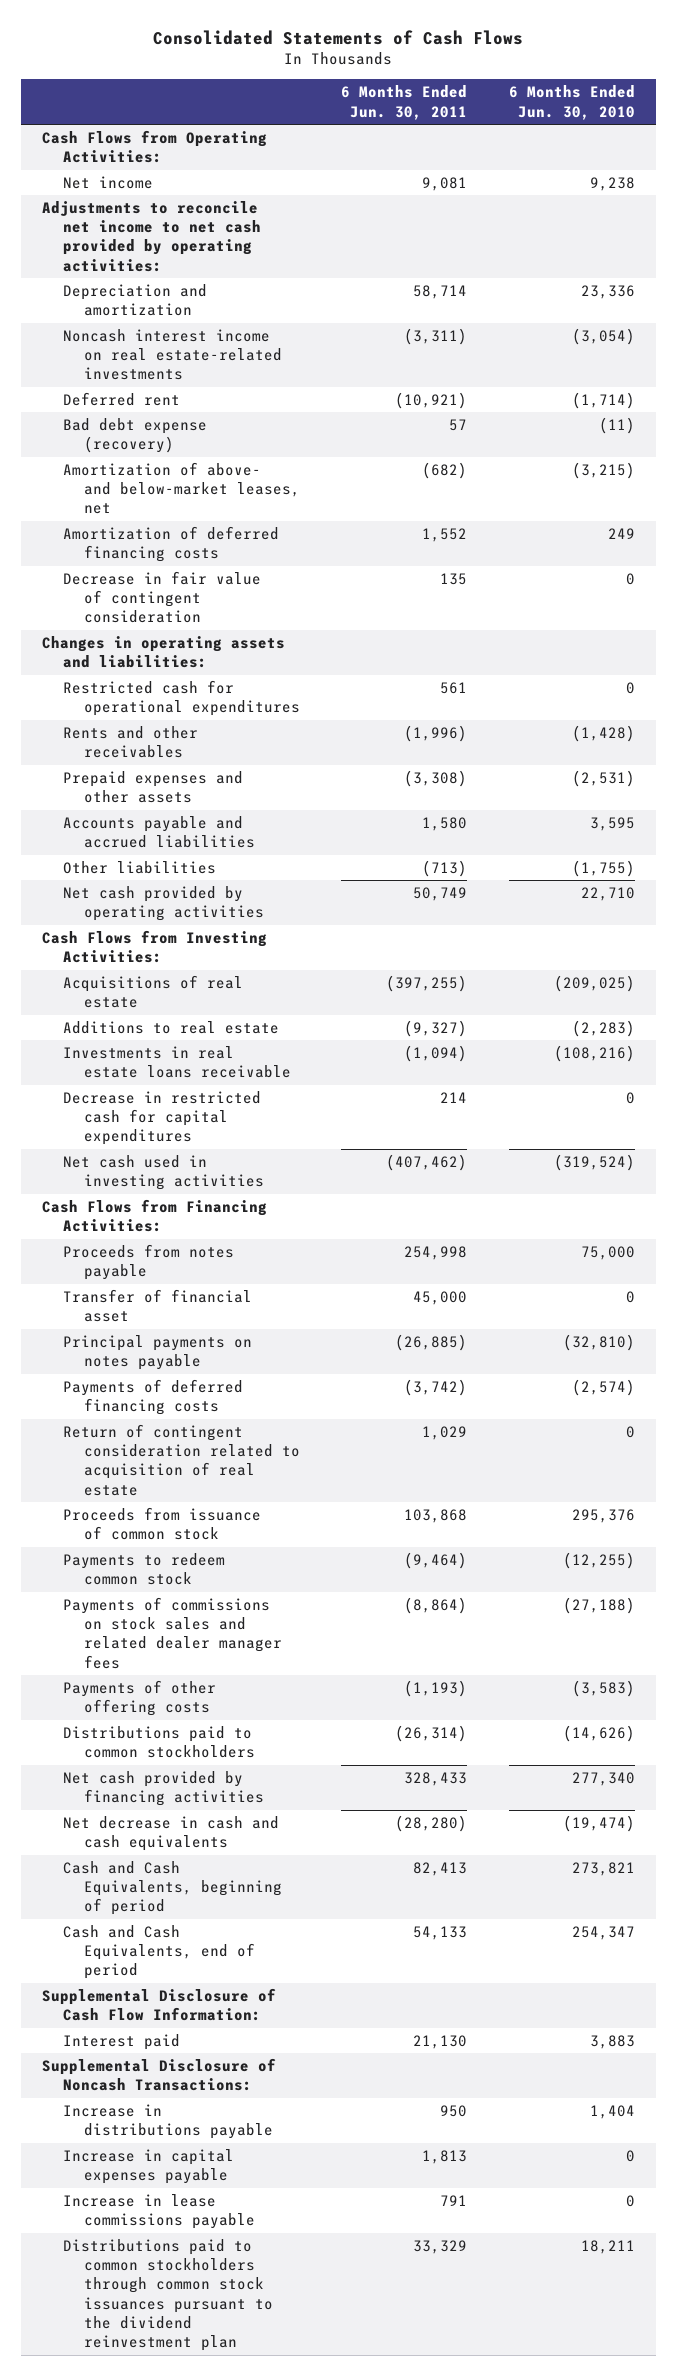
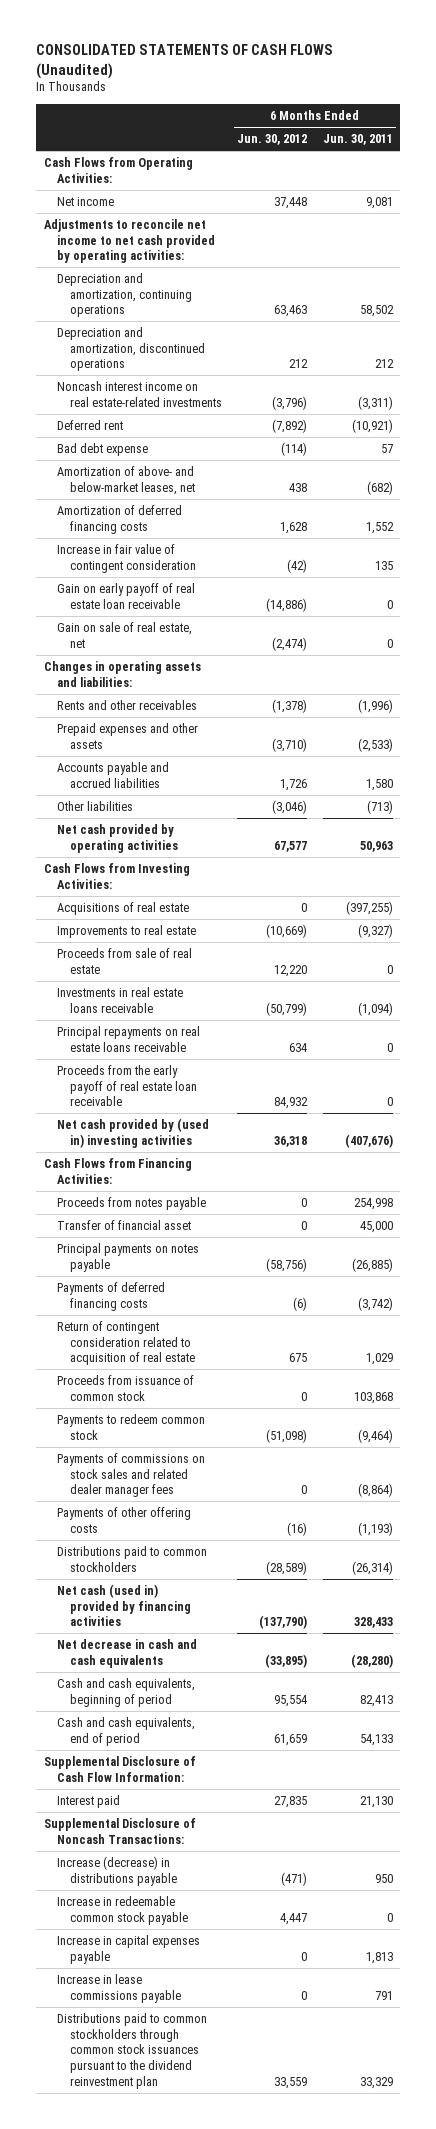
- Consolidated Statements of Cash Flows
+ CONSOLIDATED STATEMENTS OF CASH FLOWS (Unaudited)
- | 6 Months Ended Jun. 30, 2011 | 6 Months Ended Jun. 30, 2010
+ | 6 Months Ended Jun. 30, 2012 | 6 Months Ended Jun. 30, 2011
- Depreciation and amortization | 58,714 | 23,336
+ Depreciation and amortization, continuing operations | 63,463 | 58,502
+ Depreciation and amortization, discontinued operations | 212 | 212
- Bad debt expense (recovery) | 57 | (11)
+ Bad debt expense | (114) | 57
- Decrease in fair value of contingent consideration | 135 | 0
+ Increase in fair value of contingent consideration | (42) | 135
+ Gain on early payoff of real estate loan receivable | (14,886) | 0
+ Gain on sale of real estate, net | (2,474) | 0
- Restricted cash for operational expenditures | 561 | 0
- Prepaid expenses and other assets | (3,308) | (2,531)
+ Prepaid expenses and other assets | (3,710) | (2,533)
- Net cash provided by operating activities | 50,749 | 22,710
+ Net cash provided by operating activities | 67,577 | 50,963
- Additions to real estate | (9,327) | (2,283)
+ Improvements to real estate | (10,669) | (9,327)
+ Proceeds from sale of real estate | 12,220 | 0
- Decrease in restricted cash for capital expenditures | 214 | 0
- Net cash used in investing activities | (407,462) | (319,524)
+ Principal repayments on real estate loans receivable | 634 | 0
+ Proceeds from the early payoff of real estate loan receivable | 84,932 | 0
+ Net cash provided by (used in) investing activities | 36,318 | (407,676)
- Net cash provided by financing activities | 328,433 | 277,340
+ Net cash (used in) provided by financing activities | (137,790) | 328,433
- Cash and Cash Equivalents, beginning of period | 82,413 | 273,821
- Cash and Cash Equivalents, end of period | 54,133 | 254,347
+ Cash and cash equivalents, beginning of period | 95,554 | 82,413
+ Cash and cash equivalents, end of period | 61,659 | 54,133
- Increase in distributions payable | 950 | 1,404
+ Increase (decrease) in distributions payable | (471) | 950
+ Increase in redeemable common stock payable | 4,447 | 0

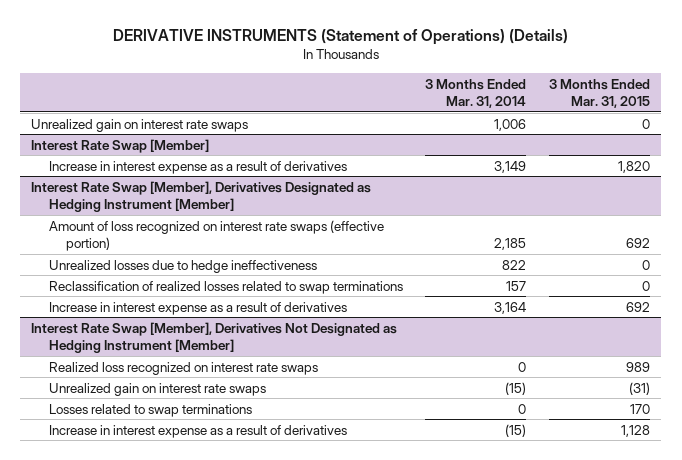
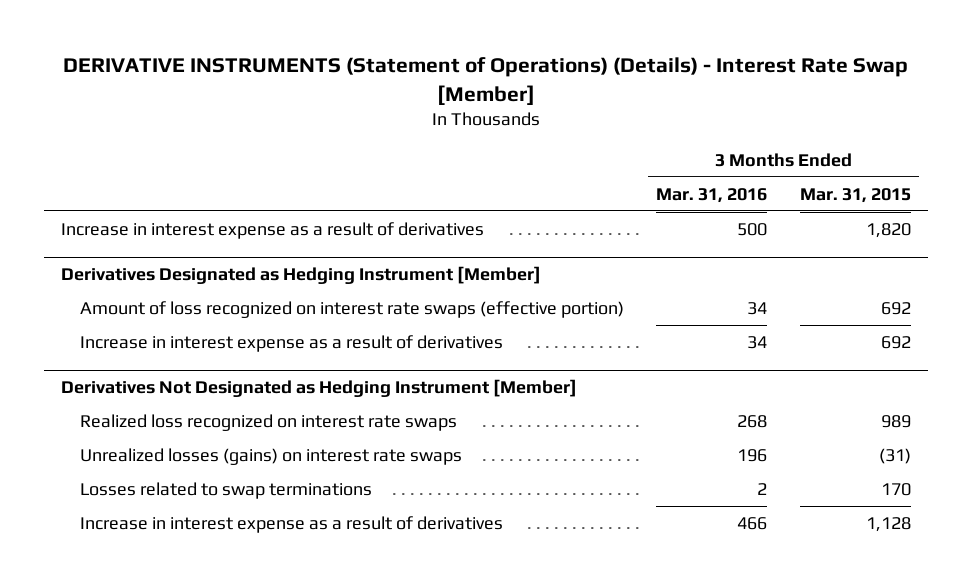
- DERIVATIVE INSTRUMENTS (Statement of Operations) (Details)
+ DERIVATIVE INSTRUMENTS (Statement of Operations) (Details) - Interest Rate Swap [Member]
- | 3 Months Ended Mar. 31, 2014 | 3 Months Ended Mar. 31, 2015
+ | 3 Months Ended Mar. 31, 2016 | 3 Months Ended Mar. 31, 2015
- Unrealized gain on interest rate swaps | 1,006 | 0
- Interest Rate Swap [Member]
- Interest Rate Swap [Member], Derivatives Designated as Hedging Instrument [Member]
+ Derivatives Designated as Hedging Instrument [Member]
- Unrealized losses due to hedge ineffectiveness | 822 | 0
- Reclassification of realized losses related to swap terminations | 157 | 0
- Interest Rate Swap [Member], Derivatives Not Designated as Hedging Instrument [Member]
+ Derivatives Not Designated as Hedging Instrument [Member]
- Unrealized gain on interest rate swaps | (15) | (31)
+ Unrealized losses (gains) on interest rate swaps | 196 | (31)

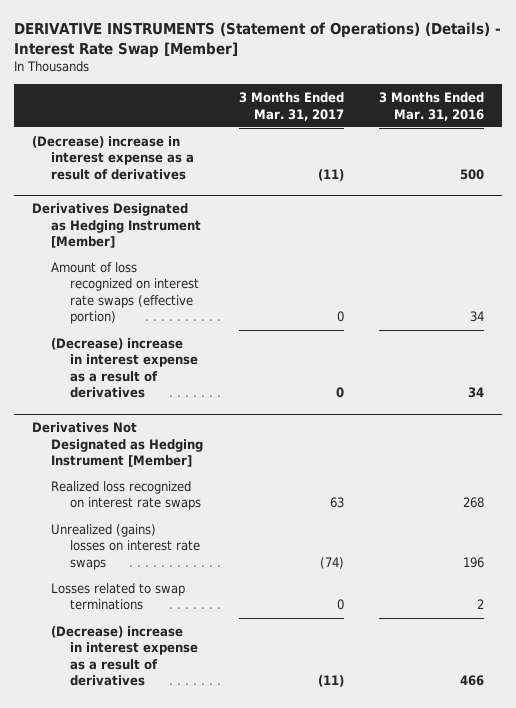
- | 3 Months Ended Mar. 31, 2016 | 3 Months Ended Mar. 31, 2015
+ | 3 Months Ended Mar. 31, 2017 | 3 Months Ended Mar. 31, 2016
- Increase in interest expense as a result of derivatives | 500 | 1,820
+ (Decrease) increase in interest expense as a result of derivatives | (11) | 500
@ Derivatives Designated as Hedging Instrument [Member]
- Increase in interest expense as a result of derivatives | 34 | 692
+ (Decrease) increase in interest expense as a result of derivatives | 0 | 34
@ Derivatives Not Designated as Hedging Instrument [Member]
- Unrealized losses (gains) on interest rate swaps | 196 | (31)
+ Unrealized (gains) losses on interest rate swaps | (74) | 196
- Increase in interest expense as a result of derivatives | 466 | 1,128
+ (Decrease) increase in interest expense as a result of derivatives | (11) | 466

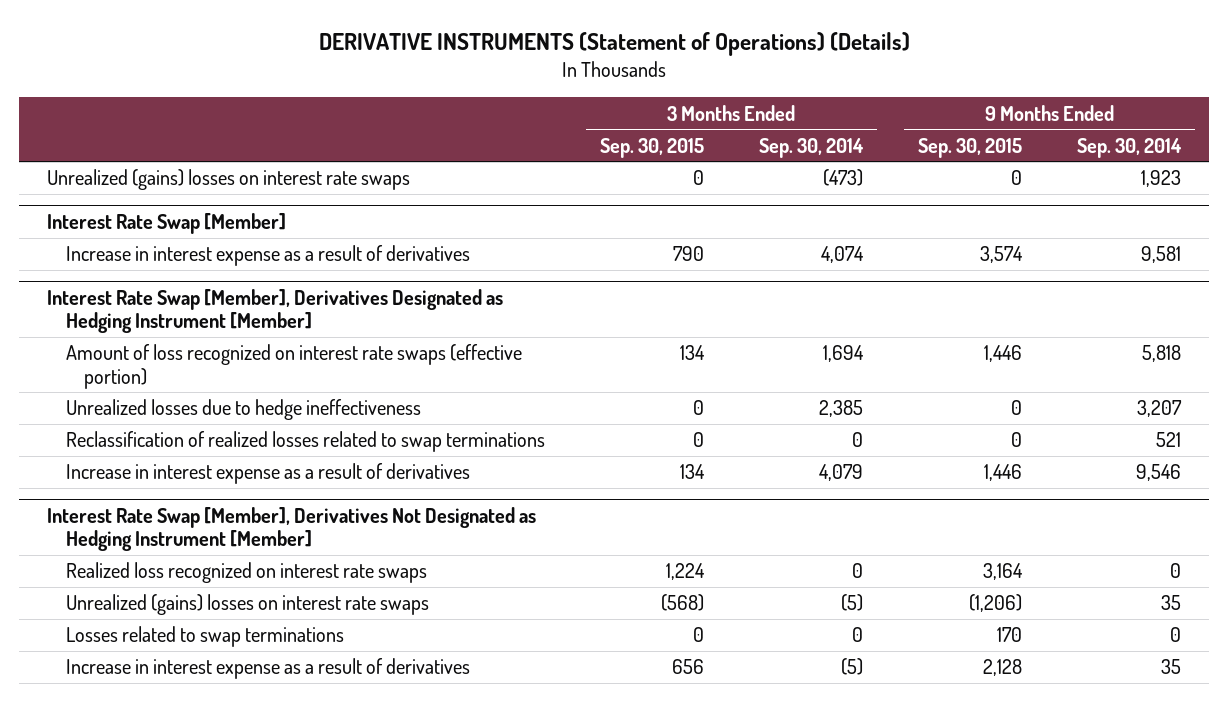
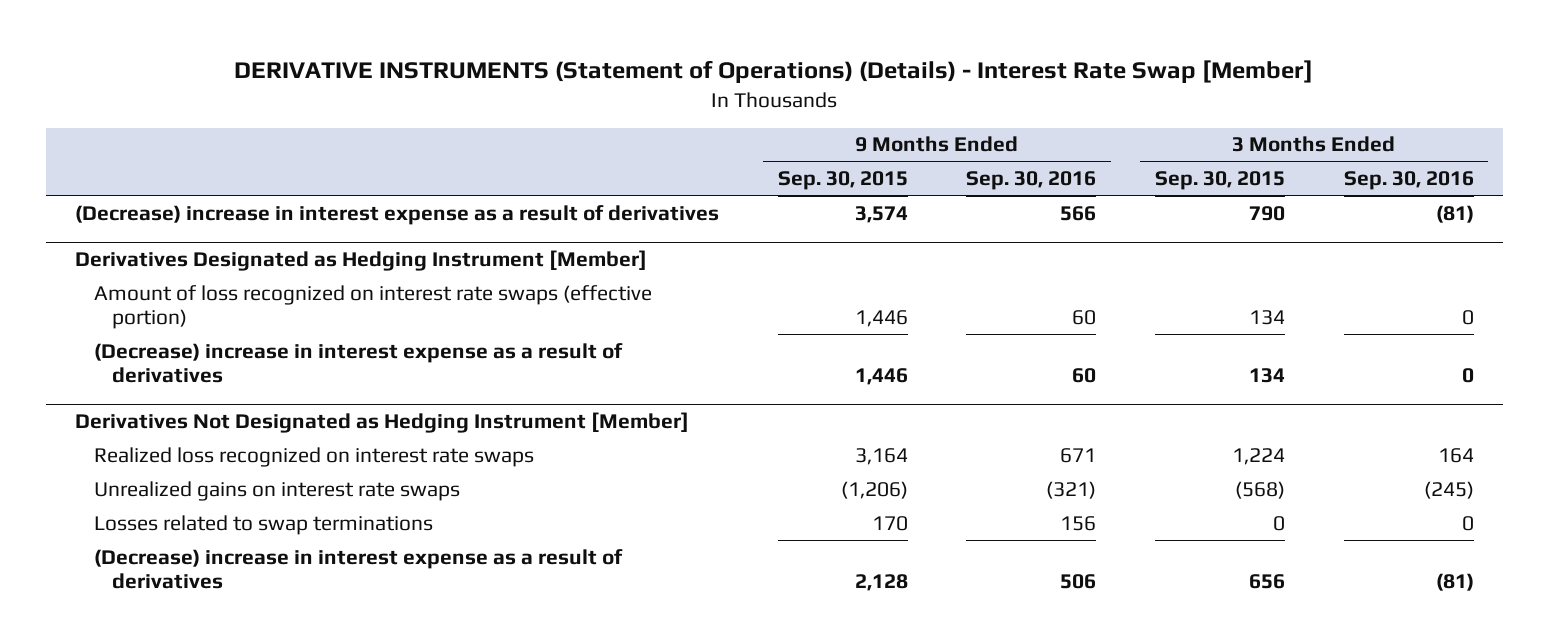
- DERIVATIVE INSTRUMENTS (Statement of Operations) (Details)
+ DERIVATIVE INSTRUMENTS (Statement of Operations) (Details) - Interest Rate Swap [Member]
- | 3 Months Ended Sep. 30, 2015 | 3 Months Ended Sep. 30, 2014 | 9 Months Ended Sep. 30, 2015 | 9 Months Ended Sep. 30, 2014
+ | 9 Months Ended Sep. 30, 2015 | 9 Months Ended Sep. 30, 2016 | 3 Months Ended Sep. 30, 2015 | 3 Months Ended Sep. 30, 2016
- Unrealized (gains) losses on interest rate swaps | 0 | (473) | 0 | 1,923
- Interest Rate Swap [Member]
- Increase in interest expense as a result of derivatives | 790 | 4,074 | 3,574 | 9,581
- Interest Rate Swap [Member], Derivatives Designated as Hedging Instrument [Member]
+ (Decrease) increase in interest expense as a result of derivatives | 3,574 | 566 | 790 | (81)
+ Derivatives Designated as Hedging Instrument [Member]
- Unrealized losses due to hedge ineffectiveness | 0 | 2,385 | 0 | 3,207
- Reclassification of realized losses related to swap terminations | 0 | 0 | 0 | 521
- Increase in interest expense as a result of derivatives | 134 | 4,079 | 1,446 | 9,546
- Interest Rate Swap [Member], Derivatives Not Designated as Hedging Instrument [Member]
+ (Decrease) increase in interest expense as a result of derivatives | 1,446 | 60 | 134 | 0
+ Derivatives Not Designated as Hedging Instrument [Member]
- Unrealized (gains) losses on interest rate swaps | (568) | (5) | (1,206) | 35
+ Unrealized gains on interest rate swaps | (1,206) | (321) | (568) | (245)
- Increase in interest expense as a result of derivatives | 656 | (5) | 2,128 | 35
+ (Decrease) increase in interest expense as a result of derivatives | 2,128 | 506 | 656 | (81)

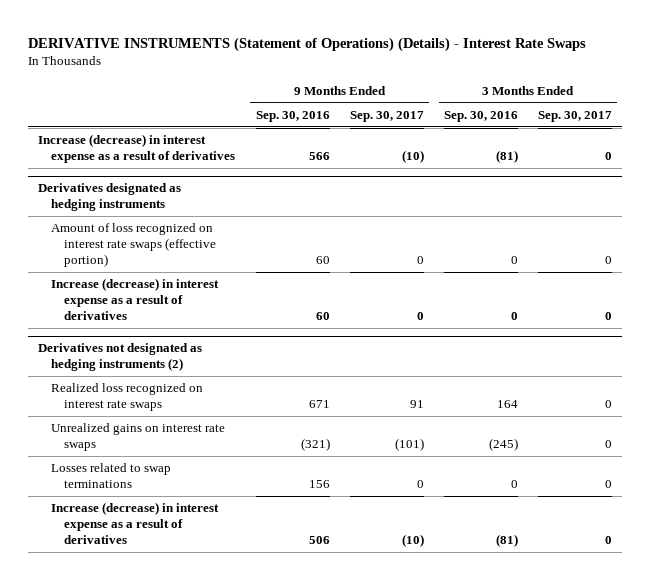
- DERIVATIVE INSTRUMENTS (Statement of Operations) (Details) - Interest Rate Swap [Member]
+ DERIVATIVE INSTRUMENTS (Statement of Operations) (Details) - Interest Rate Swaps
- | 9 Months Ended Sep. 30, 2015 | 9 Months Ended Sep. 30, 2016 | 3 Months Ended Sep. 30, 2015 | 3 Months Ended Sep. 30, 2016
+ | 9 Months Ended Sep. 30, 2016 | 9 Months Ended Sep. 30, 2017 | 3 Months Ended Sep. 30, 2016 | 3 Months Ended Sep. 30, 2017
- (Decrease) increase in interest expense as a result of derivatives | 3,574 | 566 | 790 | (81)
- Derivatives Designated as Hedging Instrument [Member]
+ Increase (decrease) in interest expense as a result of derivatives | 566 | (10) | (81) | 0
+ Derivatives designated as hedging instruments
- (Decrease) increase in interest expense as a result of derivatives | 1,446 | 60 | 134 | 0
- Derivatives Not Designated as Hedging Instrument [Member]
+ Increase (decrease) in interest expense as a result of derivatives | 60 | 0 | 0 | 0
+ Derivatives not designated as hedging instruments (2)
- (Decrease) increase in interest expense as a result of derivatives | 2,128 | 506 | 656 | (81)
+ Increase (decrease) in interest expense as a result of derivatives | 506 | (10) | (81) | 0

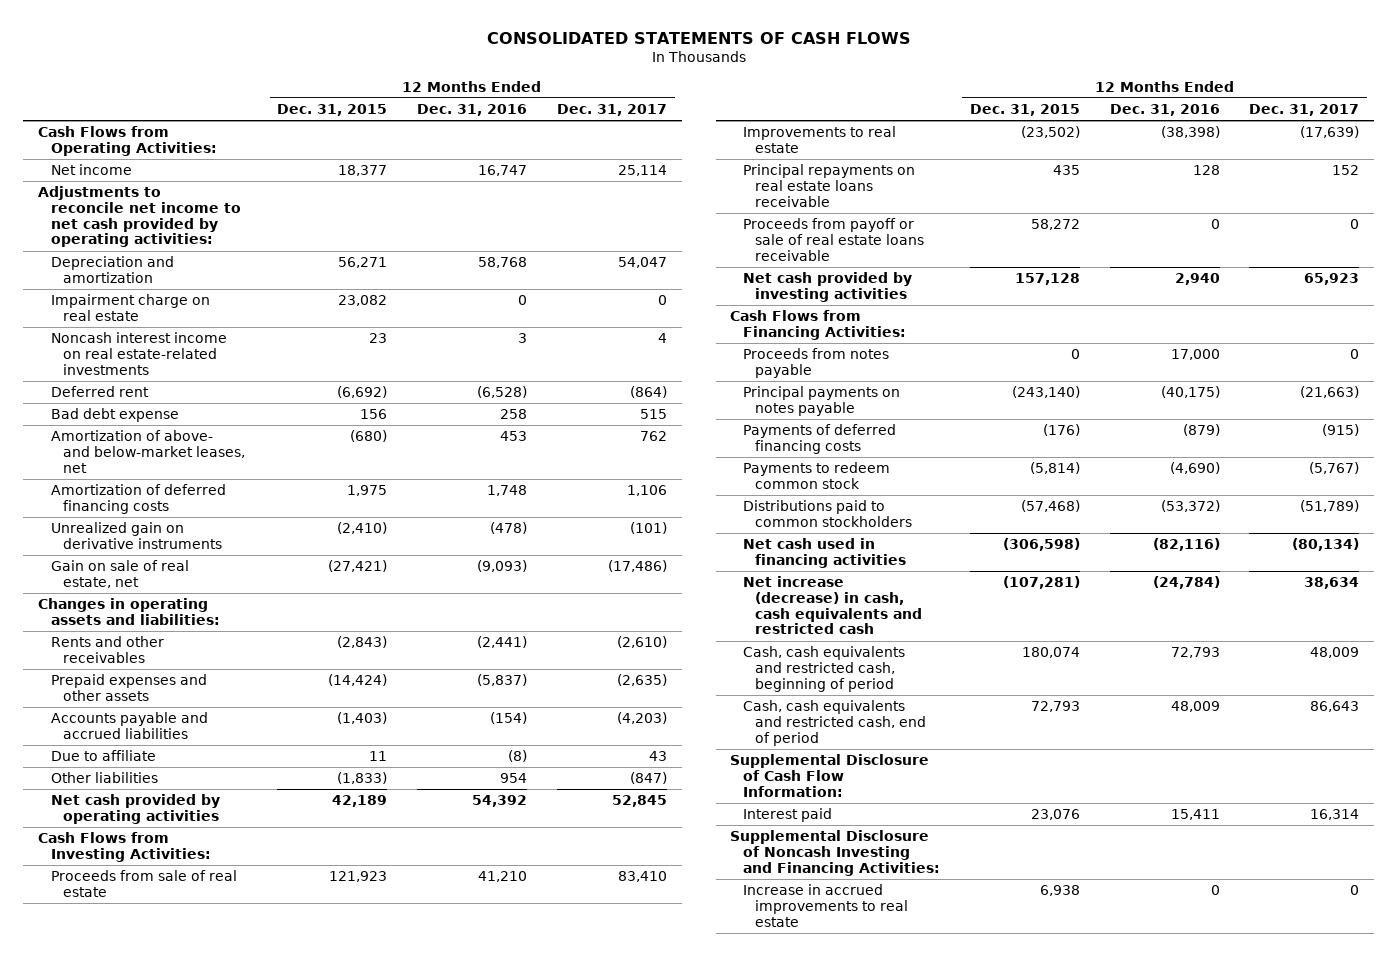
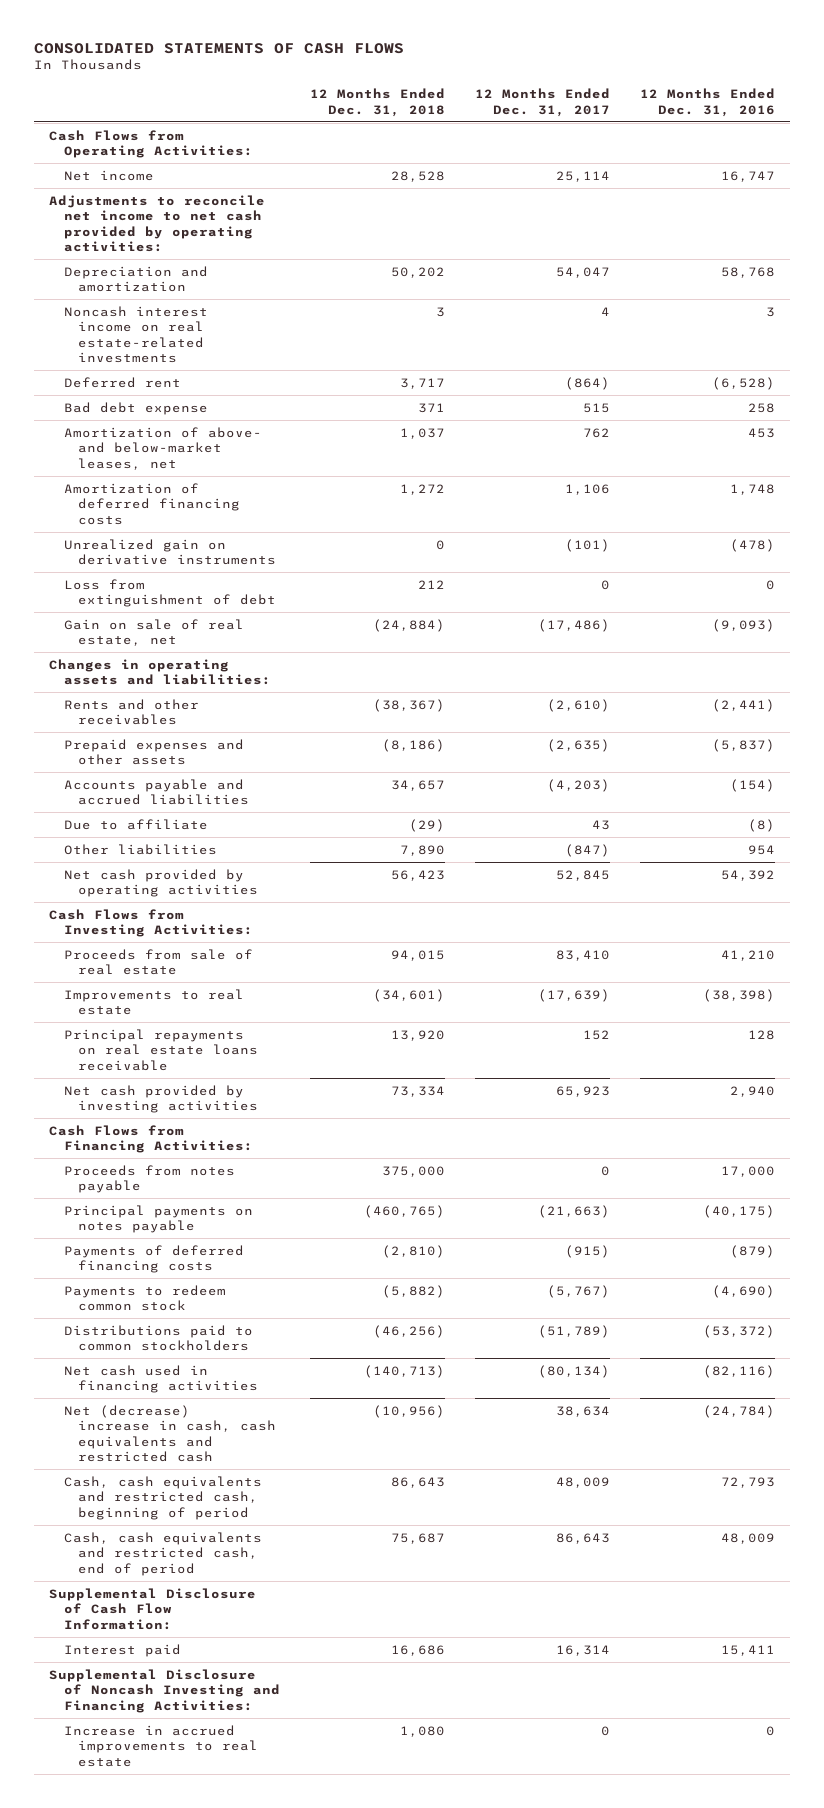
- | 12 Months Ended Dec. 31, 2015 | 12 Months Ended Dec. 31, 2016 | 12 Months Ended Dec. 31, 2017
+ | 12 Months Ended Dec. 31, 2018 | 12 Months Ended Dec. 31, 2017 | 12 Months Ended Dec. 31, 2016
- Impairment charge on real estate | 23,082 | 0 | 0
+ Loss from extinguishment of debt | 212 | 0 | 0
- Proceeds from payoff or sale of real estate loans receivable | 58,272 | 0 | 0
- Net increase (decrease) in cash, cash equivalents and restricted cash | (107,281) | (24,784) | 38,634
+ Net (decrease) increase in cash, cash equivalents and restricted cash | (10,956) | 38,634 | (24,784)

